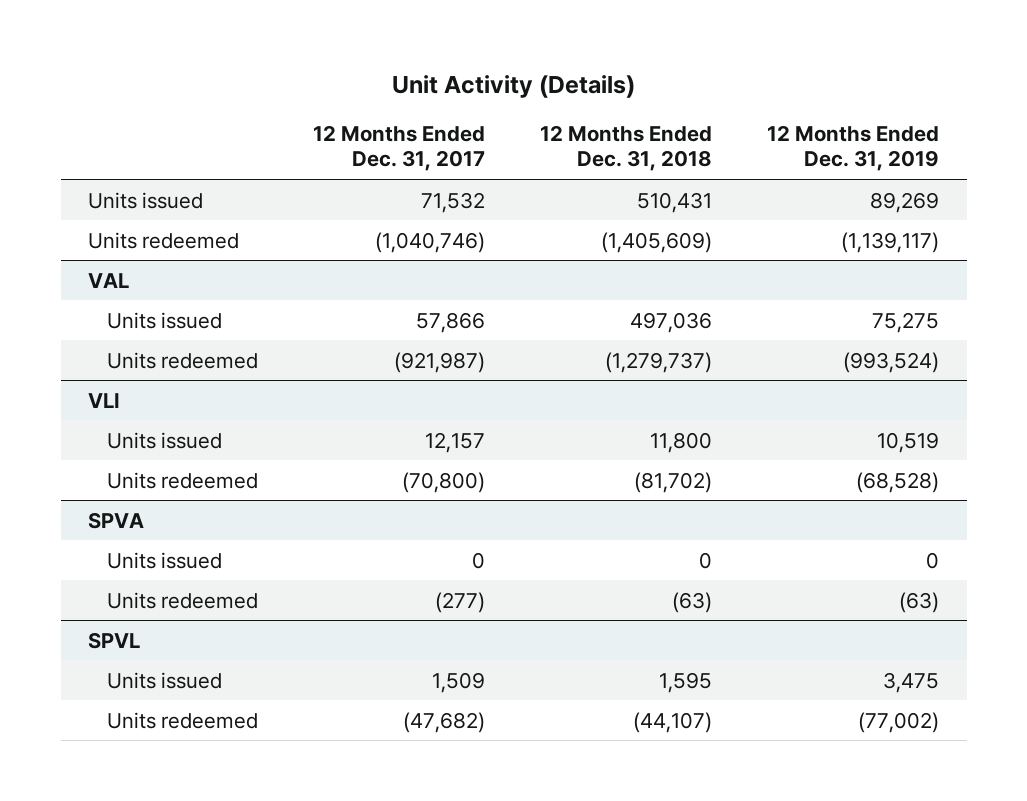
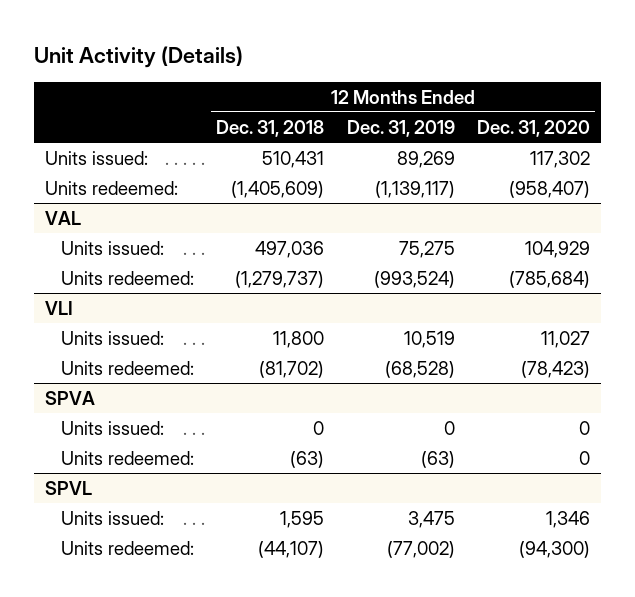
- | 12 Months Ended Dec. 31, 2017 | 12 Months Ended Dec. 31, 2018 | 12 Months Ended Dec. 31, 2019
+ | 12 Months Ended Dec. 31, 2018 | 12 Months Ended Dec. 31, 2019 | 12 Months Ended Dec. 31, 2020
- Units issued | 71,532 | 510,431 | 89,269
- Units redeemed | (1,040,746) | (1,405,609) | (1,139,117)
+ Units issued: | 510,431 | 89,269 | 117,302
+ Units redeemed: | (1,405,609) | (1,139,117) | (958,407)
@ VAL
- Units issued | 57,866 | 497,036 | 75,275
- Units redeemed | (921,987) | (1,279,737) | (993,524)
+ Units issued: | 497,036 | 75,275 | 104,929
+ Units redeemed: | (1,279,737) | (993,524) | (785,684)
@ VLI
- Units issued | 12,157 | 11,800 | 10,519
- Units redeemed | (70,800) | (81,702) | (68,528)
+ Units issued: | 11,800 | 10,519 | 11,027
+ Units redeemed: | (81,702) | (68,528) | (78,423)
@ SPVA
- Units issued | 0 | 0 | 0
- Units redeemed | (277) | (63) | (63)
+ Units issued: | 0 | 0 | 0
+ Units redeemed: | (63) | (63) | 0
@ SPVL
- Units issued | 1,509 | 1,595 | 3,475
- Units redeemed | (47,682) | (44,107) | (77,002)
+ Units issued: | 1,595 | 3,475 | 1,346
+ Units redeemed: | (44,107) | (77,002) | (94,300)

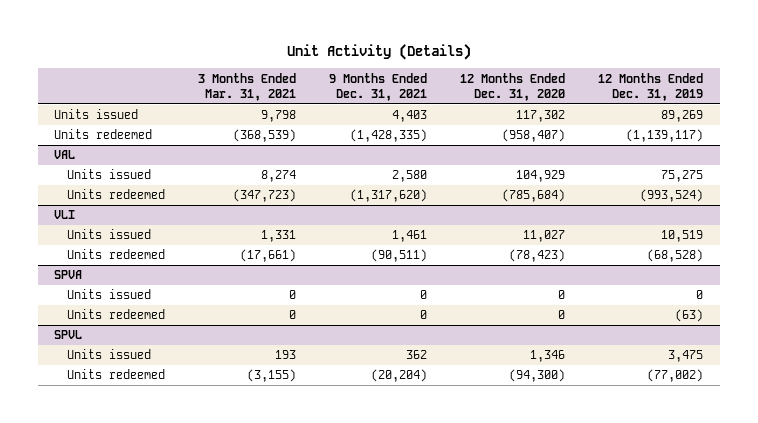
- | 12 Months Ended Dec. 31, 2018 | 12 Months Ended Dec. 31, 2019 | 12 Months Ended Dec. 31, 2020
+ | 3 Months Ended Mar. 31, 2021 | 9 Months Ended Dec. 31, 2021 | 12 Months Ended Dec. 31, 2020 | 12 Months Ended Dec. 31, 2019
- Units issued: | 510,431 | 89,269 | 117,302
- Units redeemed: | (1,405,609) | (1,139,117) | (958,407)
+ Units issued | 9,798 | 4,403 | 117,302 | 89,269
+ Units redeemed | (368,539) | (1,428,335) | (958,407) | (1,139,117)
@ VAL
- Units issued: | 497,036 | 75,275 | 104,929
- Units redeemed: | (1,279,737) | (993,524) | (785,684)
+ Units issued | 8,274 | 2,580 | 104,929 | 75,275
+ Units redeemed | (347,723) | (1,317,620) | (785,684) | (993,524)
@ VLI
- Units issued: | 11,800 | 10,519 | 11,027
- Units redeemed: | (81,702) | (68,528) | (78,423)
+ Units issued | 1,331 | 1,461 | 11,027 | 10,519
+ Units redeemed | (17,661) | (90,511) | (78,423) | (68,528)
@ SPVA
- Units issued: | 0 | 0 | 0
- Units redeemed: | (63) | (63) | 0
+ Units issued | 0 | 0 | 0 | 0
+ Units redeemed | 0 | 0 | 0 | (63)
@ SPVL
- Units issued: | 1,595 | 3,475 | 1,346
- Units redeemed: | (44,107) | (77,002) | (94,300)
+ Units issued | 193 | 362 | 1,346 | 3,475
+ Units redeemed | (3,155) | (20,204) | (94,300) | (77,002)

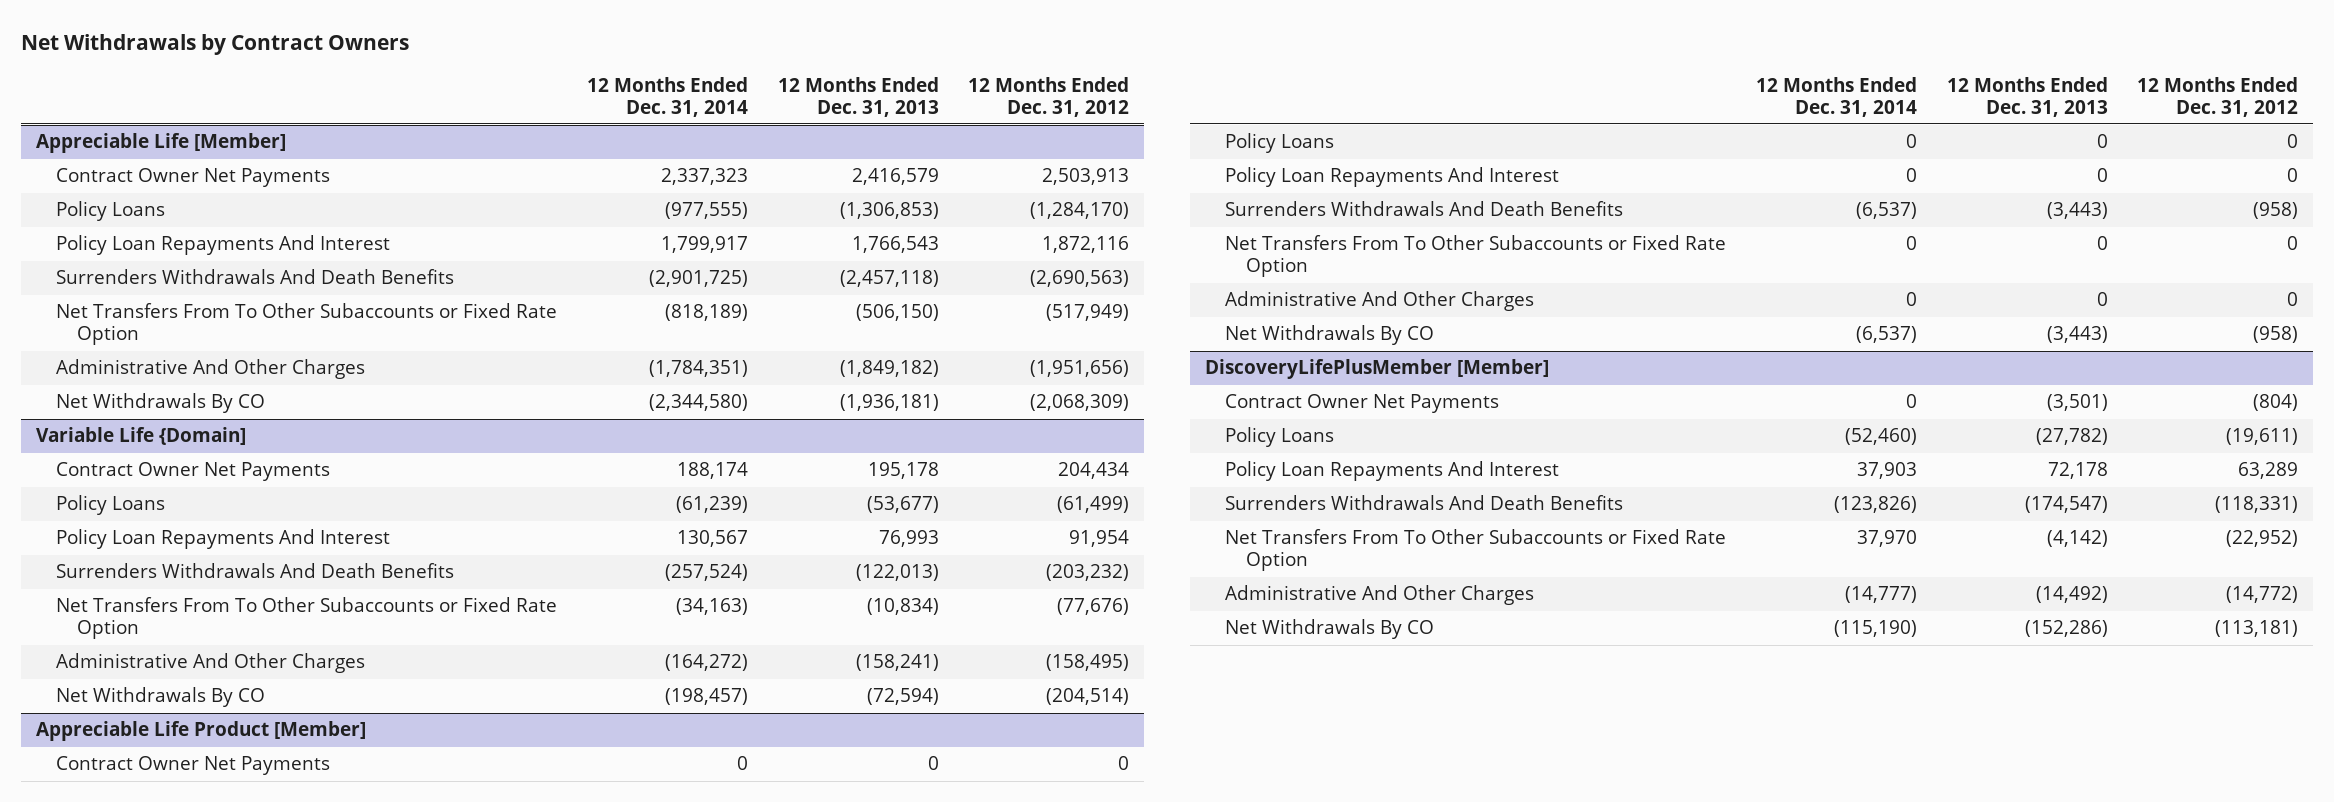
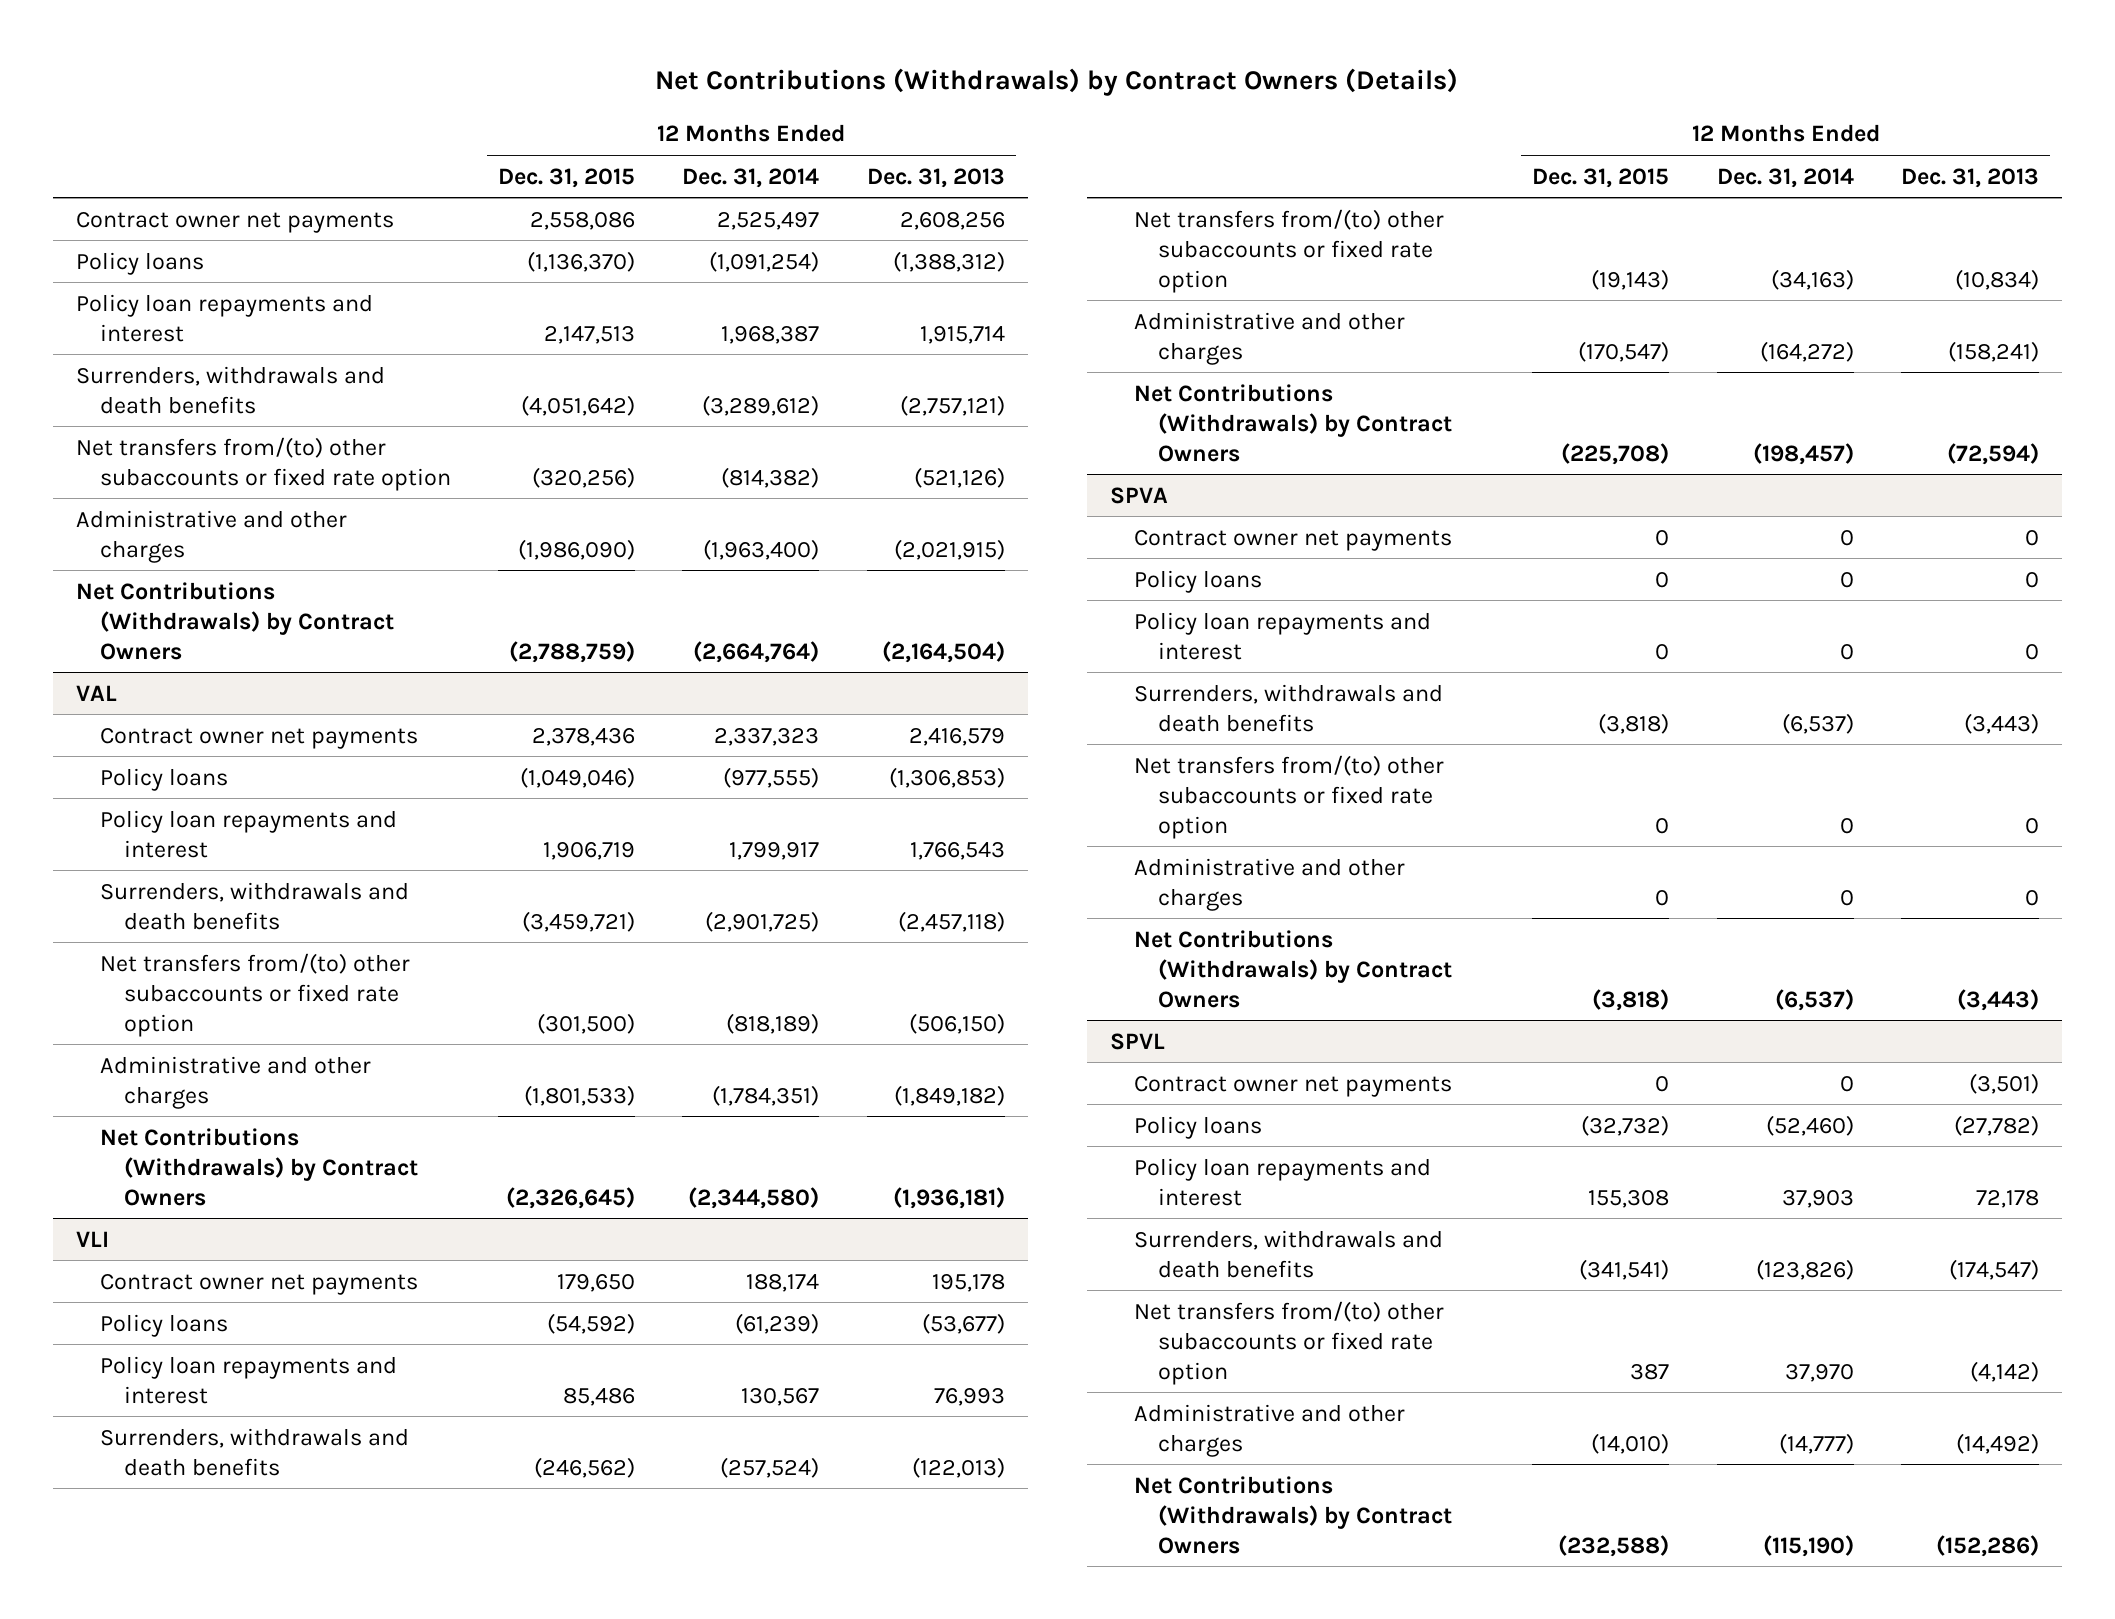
- Net Withdrawals by Contract Owners
+ Net Contributions (Withdrawals) by Contract Owners (Details)
- | 12 Months Ended Dec. 31, 2014 | 12 Months Ended Dec. 31, 2013 | 12 Months Ended Dec. 31, 2012
+ | 12 Months Ended Dec. 31, 2015 | 12 Months Ended Dec. 31, 2014 | 12 Months Ended Dec. 31, 2013
- Appreciable Life [Member]
- Contract Owner Net Payments | 2,337,323 | 2,416,579 | 2,503,913
- Policy Loans | (977,555) | (1,306,853) | (1,284,170)
- Policy Loan Repayments And Interest | 1,799,917 | 1,766,543 | 1,872,116
- Surrenders Withdrawals And Death Benefits | (2,901,725) | (2,457,118) | (2,690,563)
- Net Transfers From To Other Subaccounts or Fixed Rate Option | (818,189) | (506,150) | (517,949)
- Administrative And Other Charges | (1,784,351) | (1,849,182) | (1,951,656)
- Net Withdrawals By CO | (2,344,580) | (1,936,181) | (2,068,309)
- Variable Life {Domain]
- Contract Owner Net Payments | 188,174 | 195,178 | 204,434
- Policy Loans | (61,239) | (53,677) | (61,499)
- Policy Loan Repayments And Interest | 130,567 | 76,993 | 91,954
- Surrenders Withdrawals And Death Benefits | (257,524) | (122,013) | (203,232)
- Net Transfers From To Other Subaccounts or Fixed Rate Option | (34,163) | (10,834) | (77,676)
- Administrative And Other Charges | (164,272) | (158,241) | (158,495)
- Net Withdrawals By CO | (198,457) | (72,594) | (204,514)
- Appreciable Life Product [Member]
- Contract Owner Net Payments | 0 | 0 | 0
- Policy Loans | 0 | 0 | 0
- Policy Loan Repayments And Interest | 0 | 0 | 0
- Surrenders Withdrawals And Death Benefits | (6,537) | (3,443) | (958)
- Net Transfers From To Other Subaccounts or Fixed Rate Option | 0 | 0 | 0
- Administrative And Other Charges | 0 | 0 | 0
- Net Withdrawals By CO | (6,537) | (3,443) | (958)
- DiscoveryLifePlusMember [Member]
- Contract Owner Net Payments | 0 | (3,501) | (804)
- Policy Loans | (52,460) | (27,782) | (19,611)
- Policy Loan Repayments And Interest | 37,903 | 72,178 | 63,289
- Surrenders Withdrawals And Death Benefits | (123,826) | (174,547) | (118,331)
- Net Transfers From To Other Subaccounts or Fixed Rate Option | 37,970 | (4,142) | (22,952)
- Administrative And Other Charges | (14,777) | (14,492) | (14,772)
- Net Withdrawals By CO | (115,190) | (152,286) | (113,181)
+ Contract owner net payments | 2,558,086 | 2,525,497 | 2,608,256
+ Policy loans | (1,136,370) | (1,091,254) | (1,388,312)
+ Policy loan repayments and interest | 2,147,513 | 1,968,387 | 1,915,714
+ Surrenders, withdrawals and death benefits | (4,051,642) | (3,289,612) | (2,757,121)
+ Net transfers from/(to) other subaccounts or fixed rate option | (320,256) | (814,382) | (521,126)
+ Administrative and other charges | (1,986,090) | (1,963,400) | (2,021,915)
+ Net Contributions (Withdrawals) by Contract Owners | (2,788,759) | (2,664,764) | (2,164,504)
+ VAL
+ Contract owner net payments | 2,378,436 | 2,337,323 | 2,416,579
+ Policy loans | (1,049,046) | (977,555) | (1,306,853)
+ Policy loan repayments and interest | 1,906,719 | 1,799,917 | 1,766,543
+ Surrenders, withdrawals and death benefits | (3,459,721) | (2,901,725) | (2,457,118)
+ Net transfers from/(to) other subaccounts or fixed rate option | (301,500) | (818,189) | (506,150)
+ Administrative and other charges | (1,801,533) | (1,784,351) | (1,849,182)
+ Net Contributions (Withdrawals) by Contract Owners | (2,326,645) | (2,344,580) | (1,936,181)
+ VLI
+ Contract owner net payments | 179,650 | 188,174 | 195,178
+ Policy loans | (54,592) | (61,239) | (53,677)
+ Policy loan repayments and interest | 85,486 | 130,567 | 76,993
+ Surrenders, withdrawals and death benefits | (246,562) | (257,524) | (122,013)
+ Net transfers from/(to) other subaccounts or fixed rate option | (19,143) | (34,163) | (10,834)
+ Administrative and other charges | (170,547) | (164,272) | (158,241)
+ Net Contributions (Withdrawals) by Contract Owners | (225,708) | (198,457) | (72,594)
+ SPVA
+ Contract owner net payments | 0 | 0 | 0
+ Policy loans | 0 | 0 | 0
+ Policy loan repayments and interest | 0 | 0 | 0
+ Surrenders, withdrawals and death benefits | (3,818) | (6,537) | (3,443)
+ Net transfers from/(to) other subaccounts or fixed rate option | 0 | 0 | 0
+ Administrative and other charges | 0 | 0 | 0
+ Net Contributions (Withdrawals) by Contract Owners | (3,818) | (6,537) | (3,443)
+ SPVL
+ Contract owner net payments | 0 | 0 | (3,501)
+ Policy loans | (32,732) | (52,460) | (27,782)
+ Policy loan repayments and interest | 155,308 | 37,903 | 72,178
+ Surrenders, withdrawals and death benefits | (341,541) | (123,826) | (174,547)
+ Net transfers from/(to) other subaccounts or fixed rate option | 387 | 37,970 | (4,142)
+ Administrative and other charges | (14,010) | (14,777) | (14,492)
+ Net Contributions (Withdrawals) by Contract Owners | (232,588) | (115,190) | (152,286)

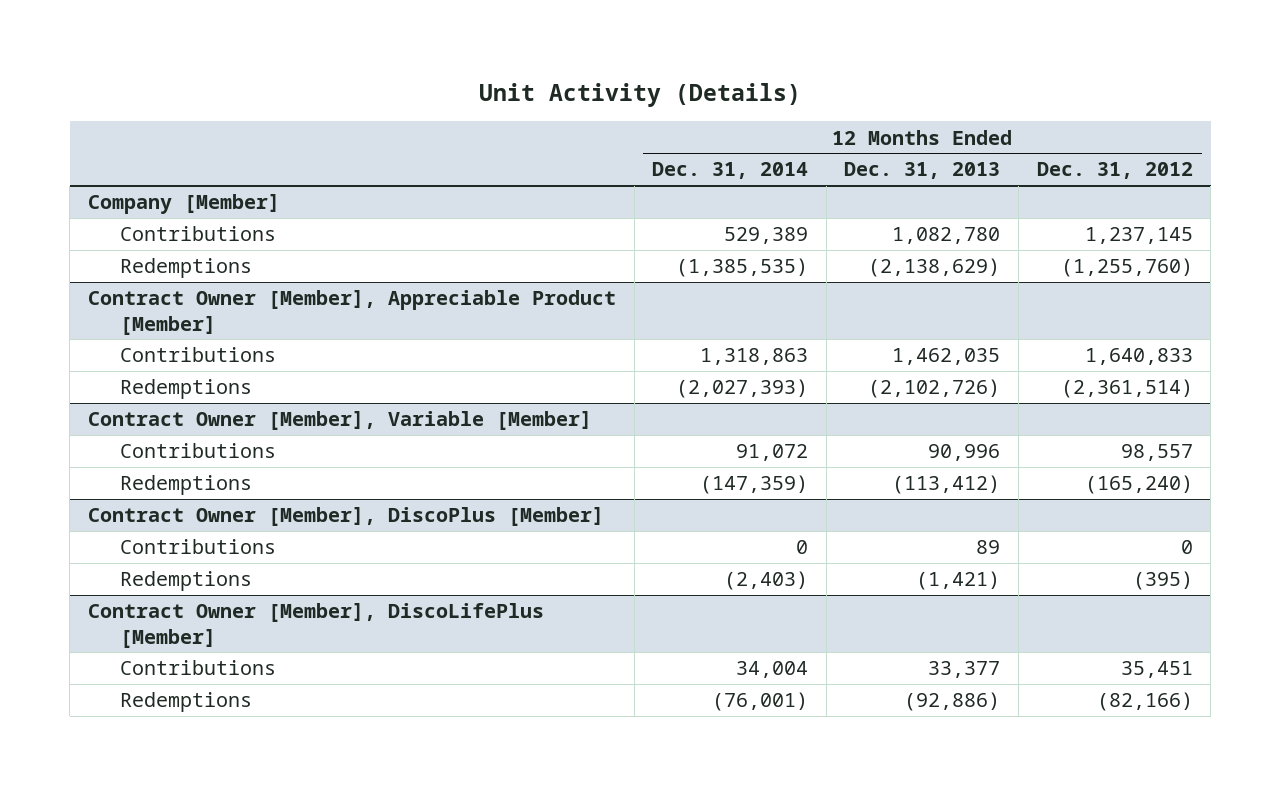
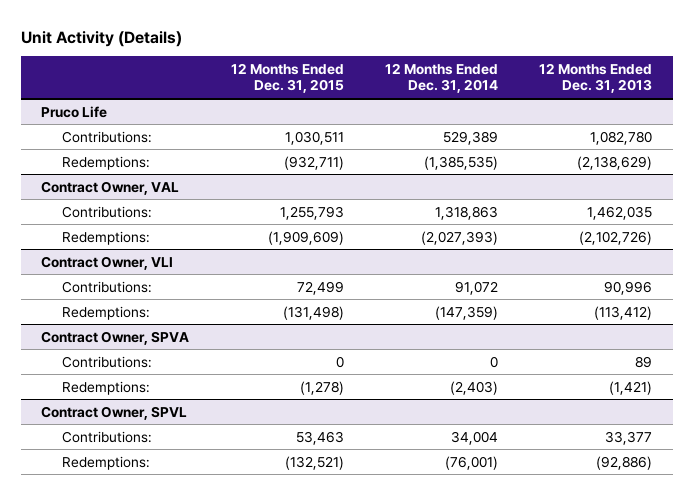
- | 12 Months Ended Dec. 31, 2014 | 12 Months Ended Dec. 31, 2013 | 12 Months Ended Dec. 31, 2012
+ | 12 Months Ended Dec. 31, 2015 | 12 Months Ended Dec. 31, 2014 | 12 Months Ended Dec. 31, 2013
- Company [Member]
- Contributions | 529,389 | 1,082,780 | 1,237,145
- Redemptions | (1,385,535) | (2,138,629) | (1,255,760)
- Contract Owner [Member], Appreciable Product [Member]
- Contributions | 1,318,863 | 1,462,035 | 1,640,833
- Redemptions | (2,027,393) | (2,102,726) | (2,361,514)
- Contract Owner [Member], Variable [Member]
- Contributions | 91,072 | 90,996 | 98,557
- Redemptions | (147,359) | (113,412) | (165,240)
- Contract Owner [Member], DiscoPlus [Member]
- Contributions | 0 | 89 | 0
- Redemptions | (2,403) | (1,421) | (395)
- Contract Owner [Member], DiscoLifePlus [Member]
- Contributions | 34,004 | 33,377 | 35,451
- Redemptions | (76,001) | (92,886) | (82,166)
+ Pruco Life
+ Contributions: | 1,030,511 | 529,389 | 1,082,780
+ Redemptions: | (932,711) | (1,385,535) | (2,138,629)
+ Contract Owner, VAL
+ Contributions: | 1,255,793 | 1,318,863 | 1,462,035
+ Redemptions: | (1,909,609) | (2,027,393) | (2,102,726)
+ Contract Owner, VLI
+ Contributions: | 72,499 | 91,072 | 90,996
+ Redemptions: | (131,498) | (147,359) | (113,412)
+ Contract Owner, SPVA
+ Contributions: | 0 | 0 | 89
+ Redemptions: | (1,278) | (2,403) | (1,421)
+ Contract Owner, SPVL
+ Contributions: | 53,463 | 34,004 | 33,377
+ Redemptions: | (132,521) | (76,001) | (92,886)

